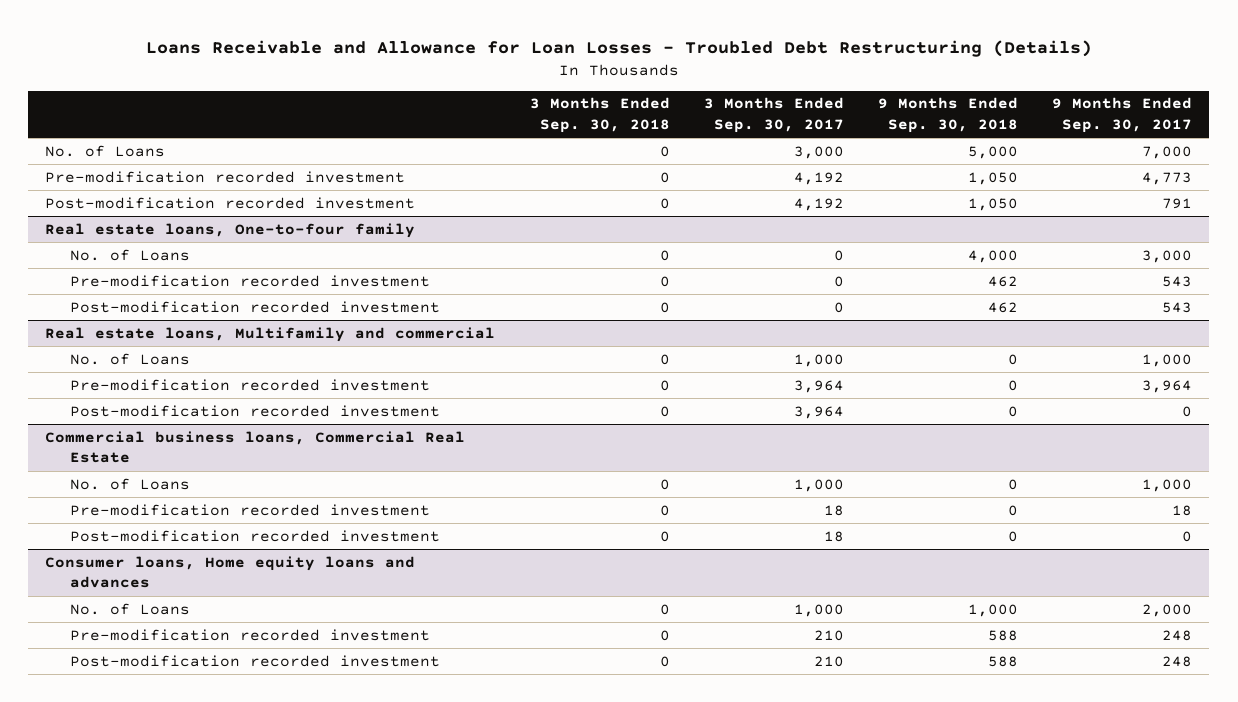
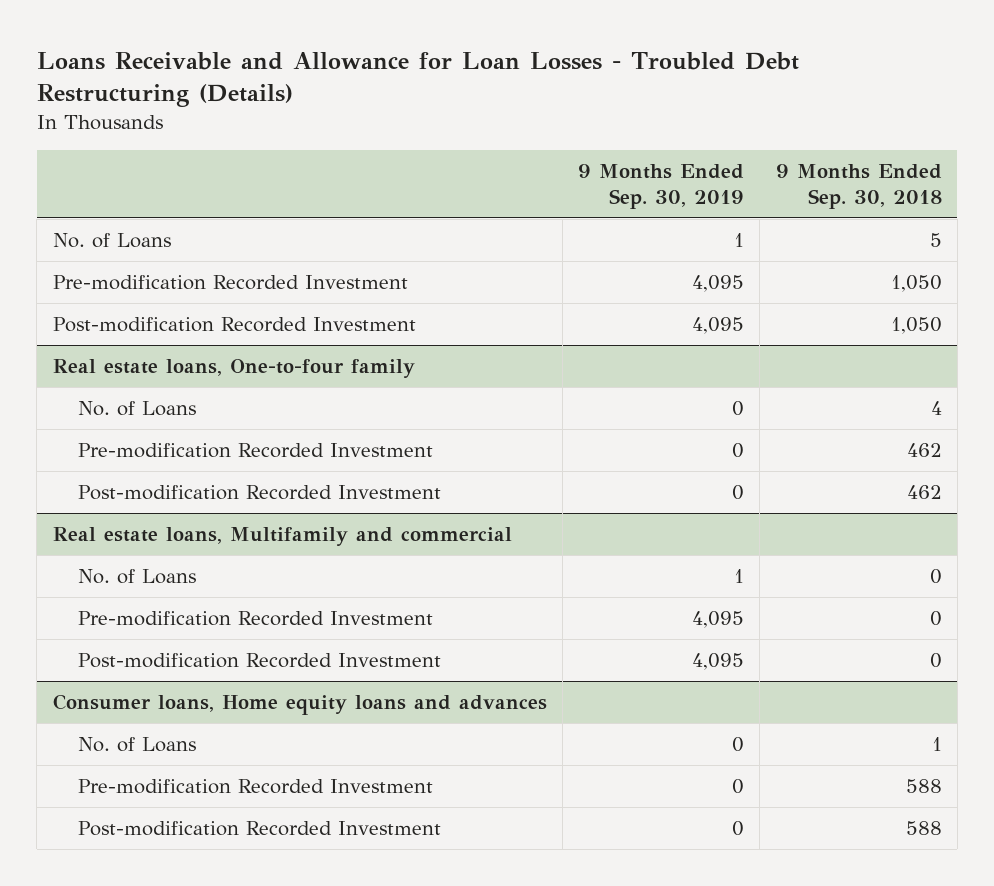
- | 3 Months Ended Sep. 30, 2018 | 3 Months Ended Sep. 30, 2017 | 9 Months Ended Sep. 30, 2018 | 9 Months Ended Sep. 30, 2017
+ | 9 Months Ended Sep. 30, 2019 | 9 Months Ended Sep. 30, 2018
- No. of Loans | 0 | 3,000 | 5,000 | 7,000
- Pre-modification recorded investment | 0 | 4,192 | 1,050 | 4,773
- Post-modification recorded investment | 0 | 4,192 | 1,050 | 791
+ No. of Loans | 1 | 5
+ Pre-modification Recorded Investment | 4,095 | 1,050
+ Post-modification Recorded Investment | 4,095 | 1,050
@ Real estate loans, One-to-four family
- No. of Loans | 0 | 0 | 4,000 | 3,000
- Pre-modification recorded investment | 0 | 0 | 462 | 543
- Post-modification recorded investment | 0 | 0 | 462 | 543
+ No. of Loans | 0 | 4
+ Pre-modification Recorded Investment | 0 | 462
+ Post-modification Recorded Investment | 0 | 462
@ Real estate loans, Multifamily and commercial
- Pre-modification recorded investment | 0 | 3,964 | 0 | 3,964
- Post-modification recorded investment | 0 | 3,964 | 0 | 0
- Commercial business loans, Commercial Real Estate
- No. of Loans | 0 | 1,000 | 0 | 1,000
- Pre-modification recorded investment | 0 | 18 | 0 | 18
- Post-modification recorded investment | 0 | 18 | 0 | 0
@ Real estate loans, Multifamily and commercial
+ Pre-modification Recorded Investment | 4,095 | 0
+ Post-modification Recorded Investment | 4,095 | 0
@ Consumer loans, Home equity loans and advances
- No. of Loans | 0 | 1,000 | 1,000 | 2,000
- Pre-modification recorded investment | 0 | 210 | 588 | 248
- Post-modification recorded investment | 0 | 210 | 588 | 248
+ No. of Loans | 0 | 1
+ Pre-modification Recorded Investment | 0 | 588
+ Post-modification Recorded Investment | 0 | 588

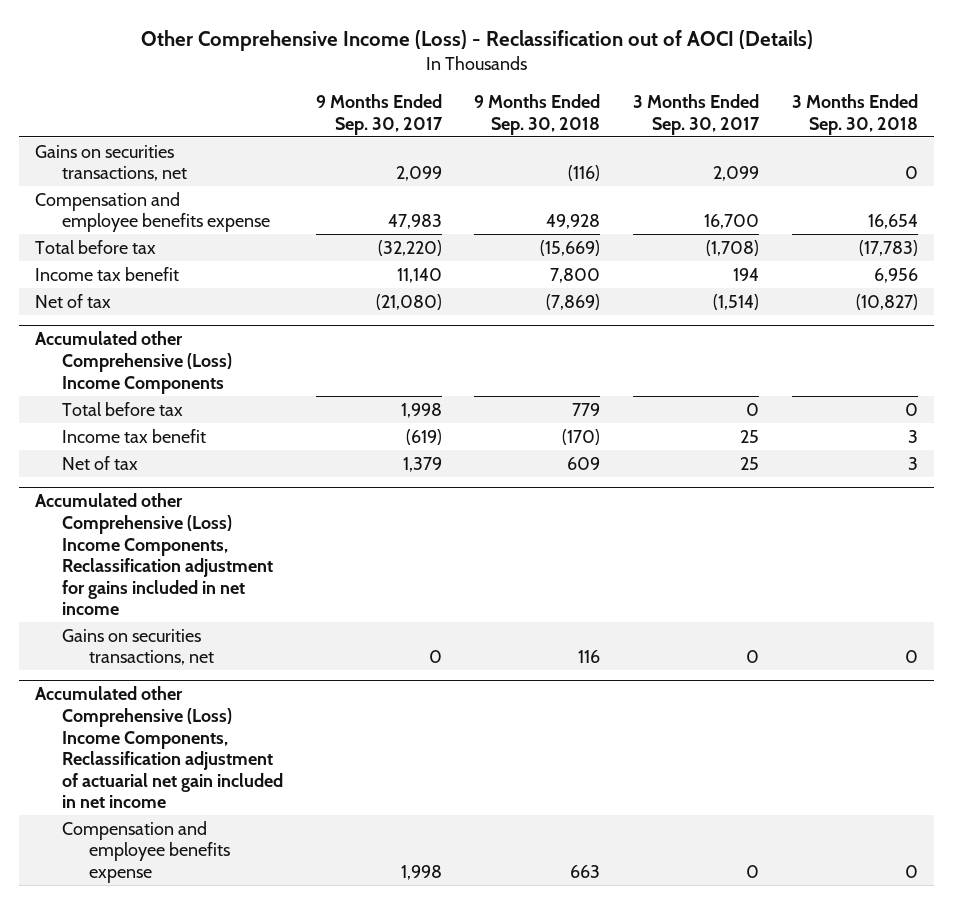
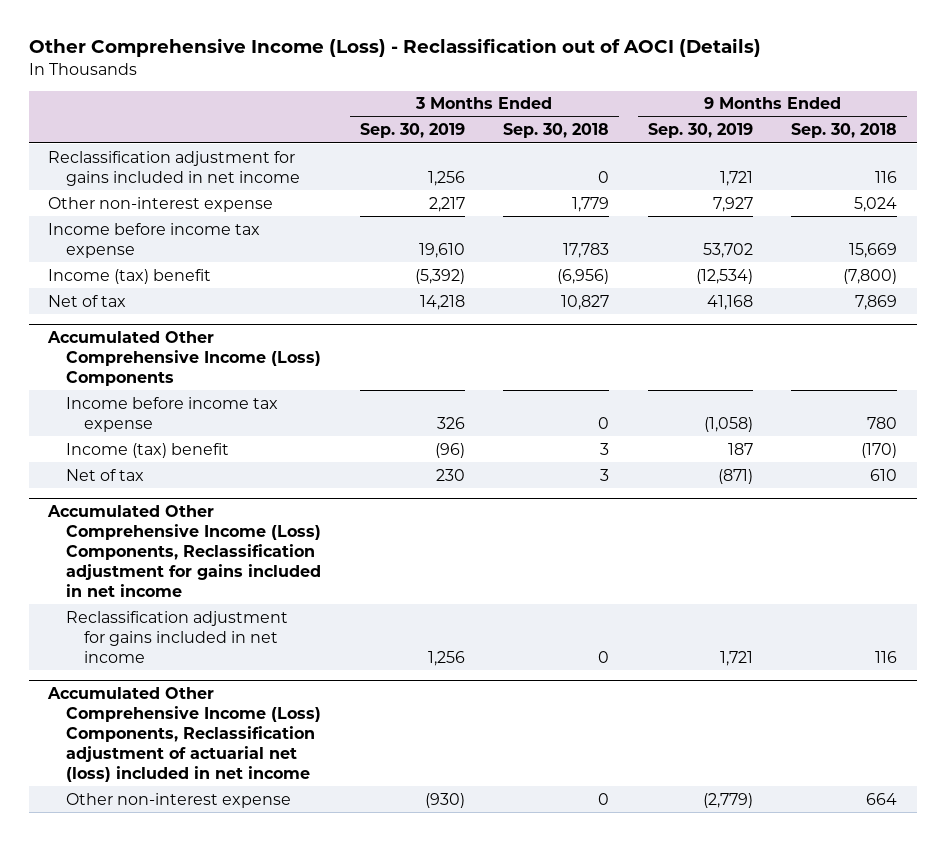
- | 9 Months Ended Sep. 30, 2017 | 9 Months Ended Sep. 30, 2018 | 3 Months Ended Sep. 30, 2017 | 3 Months Ended Sep. 30, 2018
+ | 3 Months Ended Sep. 30, 2019 | 3 Months Ended Sep. 30, 2018 | 9 Months Ended Sep. 30, 2019 | 9 Months Ended Sep. 30, 2018
- Gains on securities transactions, net | 2,099 | (116) | 2,099 | 0
- Compensation and employee benefits expense | 47,983 | 49,928 | 16,700 | 16,654
- Total before tax | (32,220) | (15,669) | (1,708) | (17,783)
- Income tax benefit | 11,140 | 7,800 | 194 | 6,956
- Net of tax | (21,080) | (7,869) | (1,514) | (10,827)
- Accumulated other Comprehensive (Loss) Income Components
- Total before tax | 1,998 | 779 | 0 | 0
- Income tax benefit | (619) | (170) | 25 | 3
- Net of tax | 1,379 | 609 | 25 | 3
- Accumulated other Comprehensive (Loss) Income Components, Reclassification adjustment for gains included in net income
- Gains on securities transactions, net | 0 | 116 | 0 | 0
- Accumulated other Comprehensive (Loss) Income Components, Reclassification adjustment of actuarial net gain included in net income
- Compensation and employee benefits expense | 1,998 | 663 | 0 | 0
+ Reclassification adjustment for gains included in net income | 1,256 | 0 | 1,721 | 116
+ Other non-interest expense | 2,217 | 1,779 | 7,927 | 5,024
+ Income before income tax expense | 19,610 | 17,783 | 53,702 | 15,669
+ Income (tax) benefit | (5,392) | (6,956) | (12,534) | (7,800)
+ Net of tax | 14,218 | 10,827 | 41,168 | 7,869
+ Accumulated Other Comprehensive Income (Loss) Components
+ Income before income tax expense | 326 | 0 | (1,058) | 780
+ Income (tax) benefit | (96) | 3 | 187 | (170)
+ Net of tax | 230 | 3 | (871) | 610
+ Accumulated Other Comprehensive Income (Loss) Components, Reclassification adjustment for gains included in net income
+ Reclassification adjustment for gains included in net income | 1,256 | 0 | 1,721 | 116
+ Accumulated Other Comprehensive Income (Loss) Components, Reclassification adjustment of actuarial net (loss) included in net income
+ Other non-interest expense | (930) | 0 | (2,779) | 664

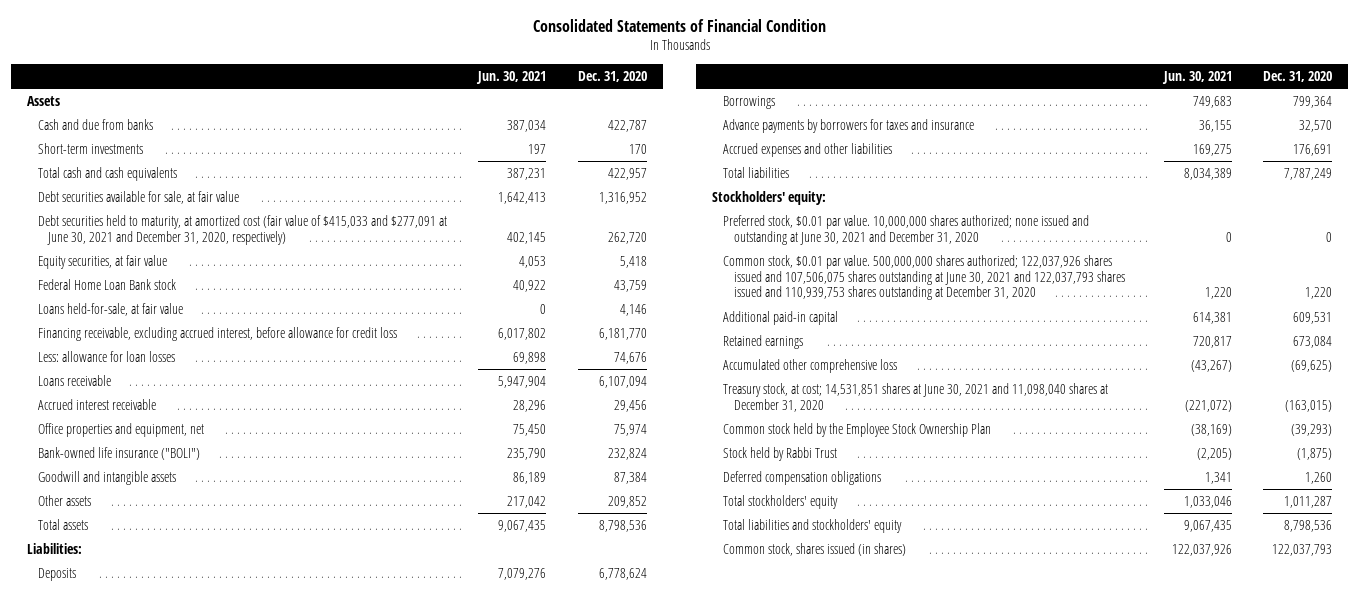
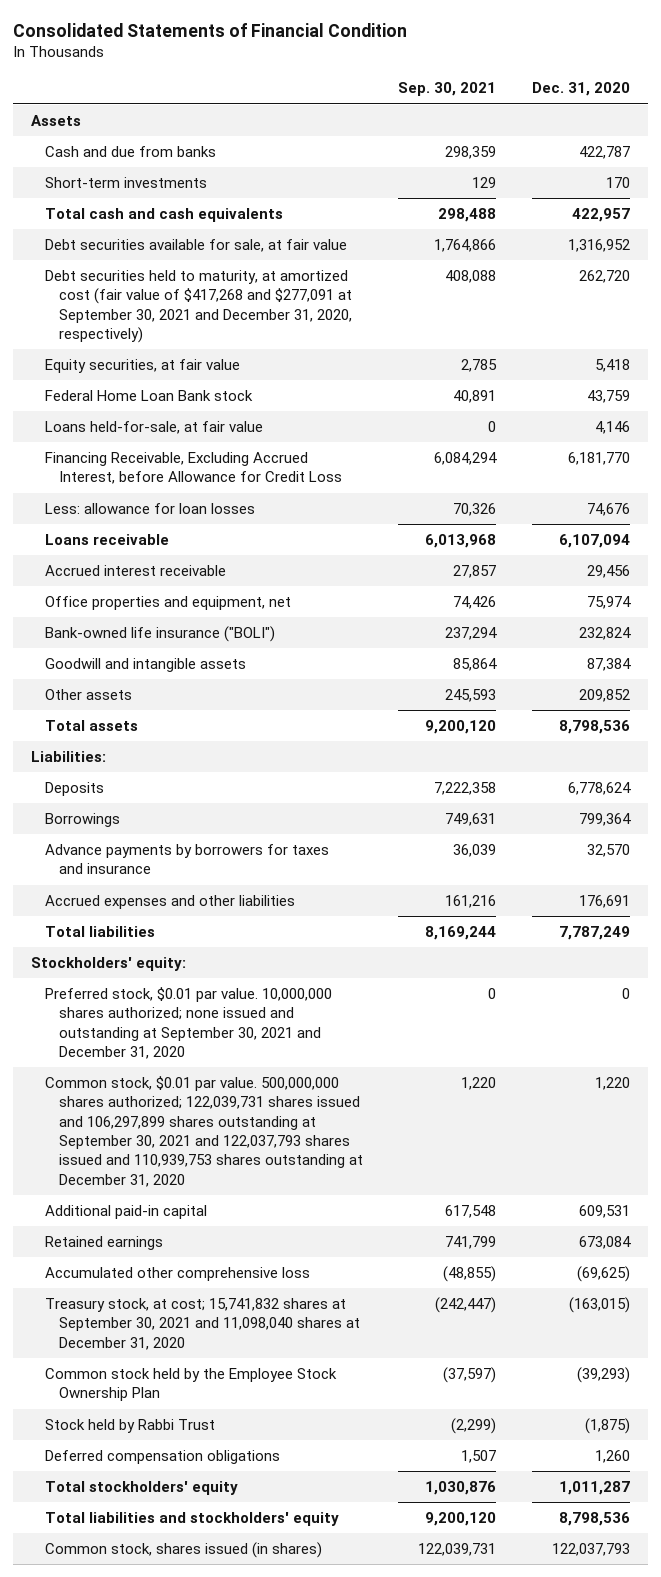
- | Jun. 30, 2021 | Dec. 31, 2020
+ | Sep. 30, 2021 | Dec. 31, 2020
- Debt securities held to maturity, at amortized cost (fair value of $415,033 and $277,091 at June 30, 2021 and December 31, 2020, respectively) | 402,145 | 262,720
+ Debt securities held to maturity, at amortized cost (fair value of $417,268 and $277,091 at September 30, 2021 and December 31, 2020, respectively) | 408,088 | 262,720
- Financing receivable, excluding accrued interest, before allowance for credit loss | 6,017,802 | 6,181,770
+ Financing Receivable, Excluding Accrued Interest, before Allowance for Credit Loss | 6,084,294 | 6,181,770
- Preferred stock, $0.01 par value. 10,000,000 shares authorized; none issued and outstanding at June 30, 2021 and December 31, 2020 | 0 | 0
- Common stock, $0.01 par value. 500,000,000 shares authorized; 122,037,926 shares issued and 107,506,075 shares outstanding at June 30, 2021 and 122,037,793 shares issued and 110,939,753 shares outstanding at December 31, 2020 | 1,220 | 1,220
+ Preferred stock, $0.01 par value. 10,000,000 shares authorized; none issued and outstanding at September 30, 2021 and December 31, 2020 | 0 | 0
+ Common stock, $0.01 par value. 500,000,000 shares authorized; 122,039,731 shares issued and 106,297,899 shares outstanding at September 30, 2021 and 122,037,793 shares issued and 110,939,753 shares outstanding at December 31, 2020 | 1,220 | 1,220
- Treasury stock, at cost; 14,531,851 shares at June 30, 2021 and 11,098,040 shares at December 31, 2020 | (221,072) | (163,015)
+ Treasury stock, at cost; 15,741,832 shares at September 30, 2021 and 11,098,040 shares at December 31, 2020 | (242,447) | (163,015)

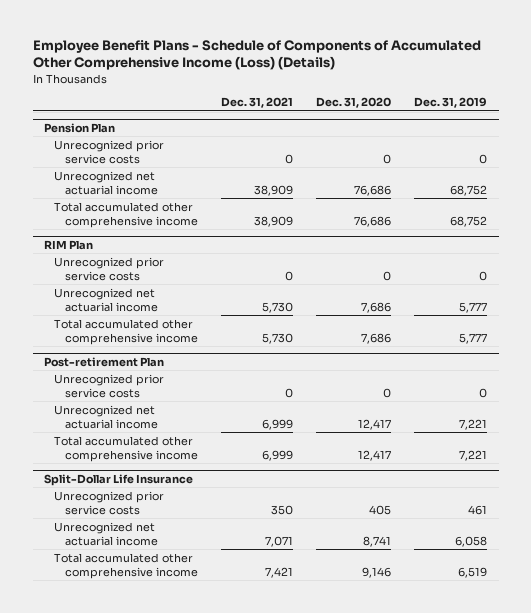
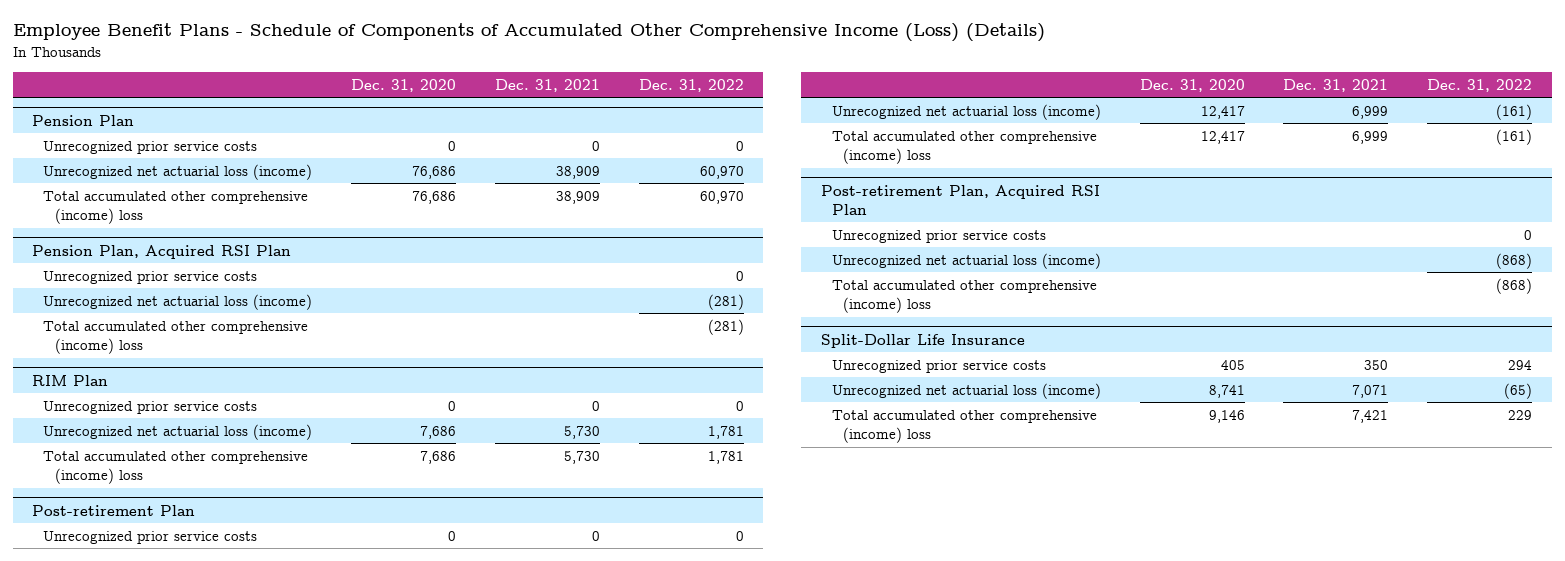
- | Dec. 31, 2021 | Dec. 31, 2020 | Dec. 31, 2019
+ | Dec. 31, 2020 | Dec. 31, 2021 | Dec. 31, 2022
@ Pension Plan
- Unrecognized net actuarial income | 38,909 | 76,686 | 68,752
- Total accumulated other comprehensive income | 38,909 | 76,686 | 68,752
+ Unrecognized net actuarial loss (income) | 76,686 | 38,909 | 60,970
+ Total accumulated other comprehensive (income) loss | 76,686 | 38,909 | 60,970
+ Pension Plan, Acquired RSI Plan
+ Unrecognized prior service costs | | | 0
+ Unrecognized net actuarial loss (income) | | | (281)
+ Total accumulated other comprehensive (income) loss | | | (281)
@ RIM Plan
- Unrecognized net actuarial income | 5,730 | 7,686 | 5,777
- Total accumulated other comprehensive income | 5,730 | 7,686 | 5,777
+ Unrecognized net actuarial loss (income) | 7,686 | 5,730 | 1,781
+ Total accumulated other comprehensive (income) loss | 7,686 | 5,730 | 1,781
@ Post-retirement Plan
- Unrecognized net actuarial income | 6,999 | 12,417 | 7,221
- Total accumulated other comprehensive income | 6,999 | 12,417 | 7,221
+ Unrecognized net actuarial loss (income) | 12,417 | 6,999 | (161)
+ Total accumulated other comprehensive (income) loss | 12,417 | 6,999 | (161)
+ Post-retirement Plan, Acquired RSI Plan
+ Unrecognized prior service costs | | | 0
+ Unrecognized net actuarial loss (income) | | | (868)
+ Total accumulated other comprehensive (income) loss | | | (868)
@ Split-Dollar Life Insurance
- Unrecognized net actuarial income | 7,071 | 8,741 | 6,058
- Total accumulated other comprehensive income | 7,421 | 9,146 | 6,519
+ Unrecognized net actuarial loss (income) | 8,741 | 7,071 | (65)
+ Total accumulated other comprehensive (income) loss | 9,146 | 7,421 | 229

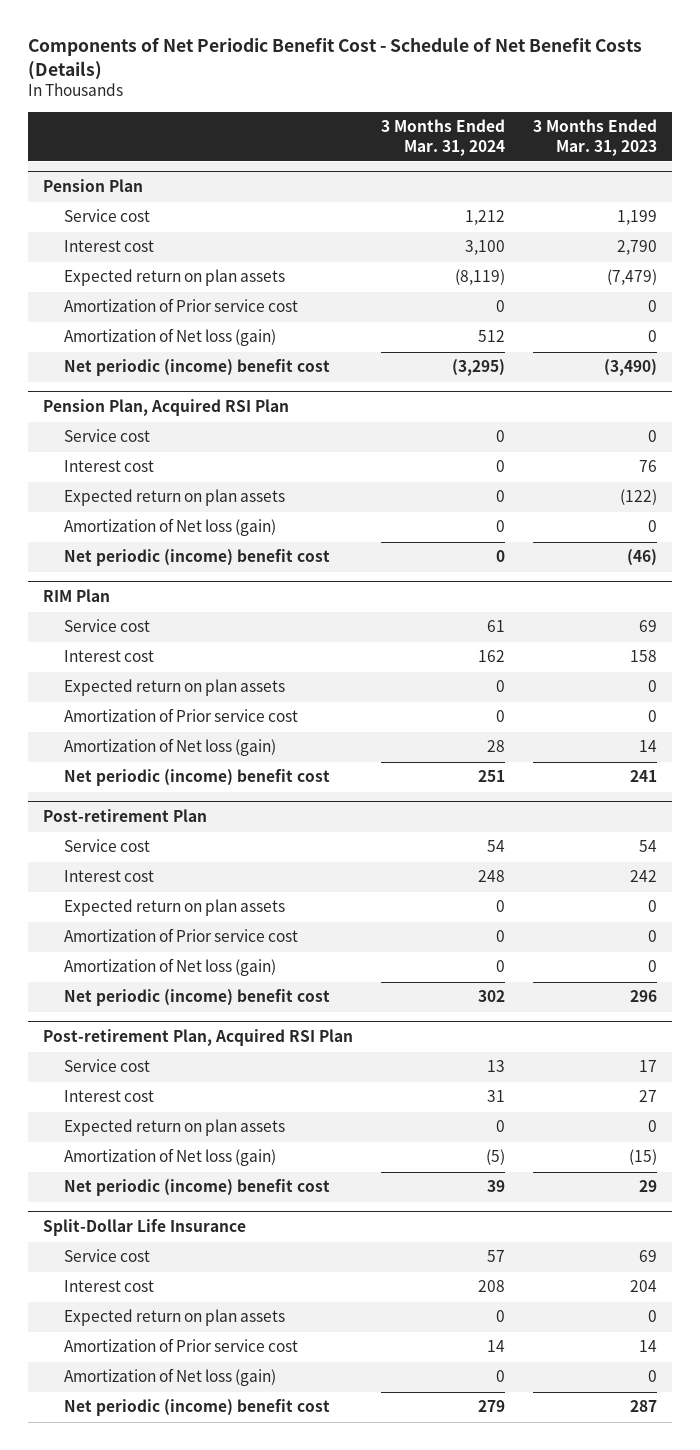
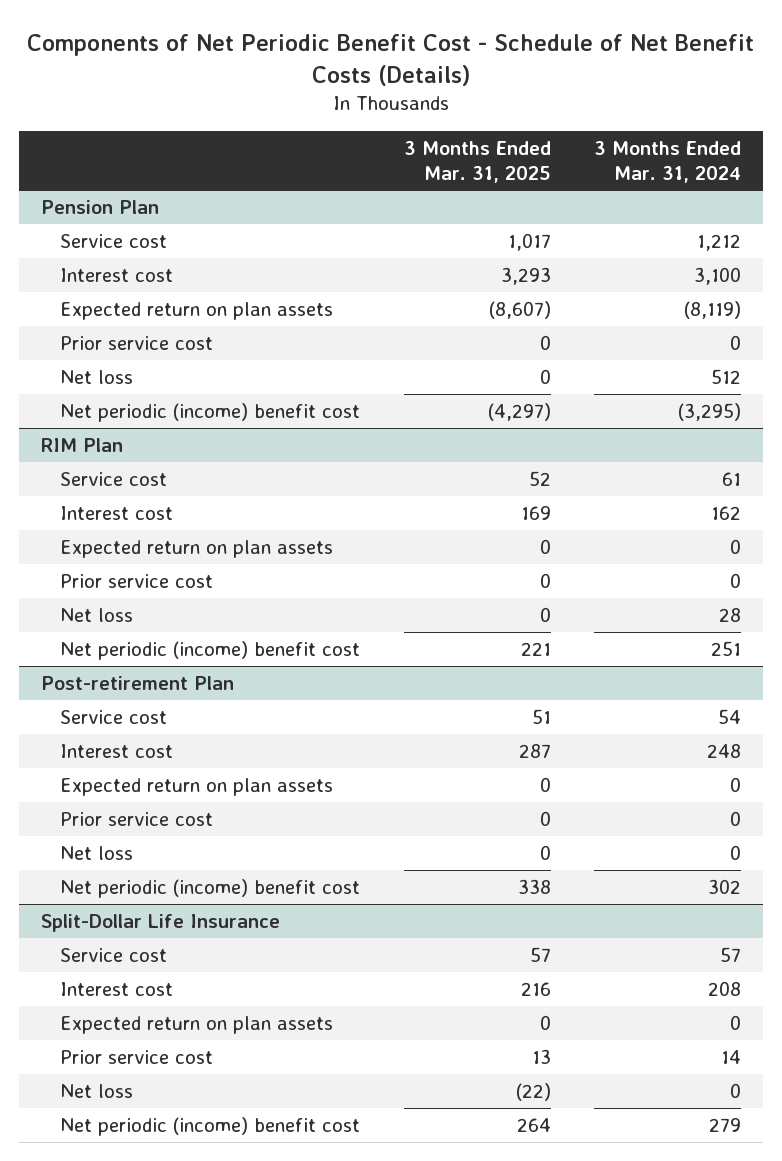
- | 3 Months Ended Mar. 31, 2024 | 3 Months Ended Mar. 31, 2023
+ | 3 Months Ended Mar. 31, 2025 | 3 Months Ended Mar. 31, 2024
@ Pension Plan
- Amortization of Prior service cost | 0 | 0
- Amortization of Net loss (gain) | 512 | 0
+ Prior service cost | 0 | 0
+ Net loss | 0 | 512
- Pension Plan, Acquired RSI Plan
- Service cost | 0 | 0
- Interest cost | 0 | 76
- Expected return on plan assets | 0 | (122)
- Amortization of Net loss (gain) | 0 | 0
- Net periodic (income) benefit cost | 0 | (46)
@ RIM Plan
- Amortization of Prior service cost | 0 | 0
- Amortization of Net loss (gain) | 28 | 14
+ Prior service cost | 0 | 0
+ Net loss | 0 | 28
@ Post-retirement Plan
- Amortization of Prior service cost | 0 | 0
- Amortization of Net loss (gain) | 0 | 0
+ Prior service cost | 0 | 0
+ Net loss | 0 | 0
- Post-retirement Plan, Acquired RSI Plan
- Service cost | 13 | 17
- Interest cost | 31 | 27
- Expected return on plan assets | 0 | 0
- Amortization of Net loss (gain) | (5) | (15)
- Net periodic (income) benefit cost | 39 | 29
@ Split-Dollar Life Insurance
- Amortization of Prior service cost | 14 | 14
- Amortization of Net loss (gain) | 0 | 0
+ Prior service cost | 13 | 14
+ Net loss | (22) | 0

